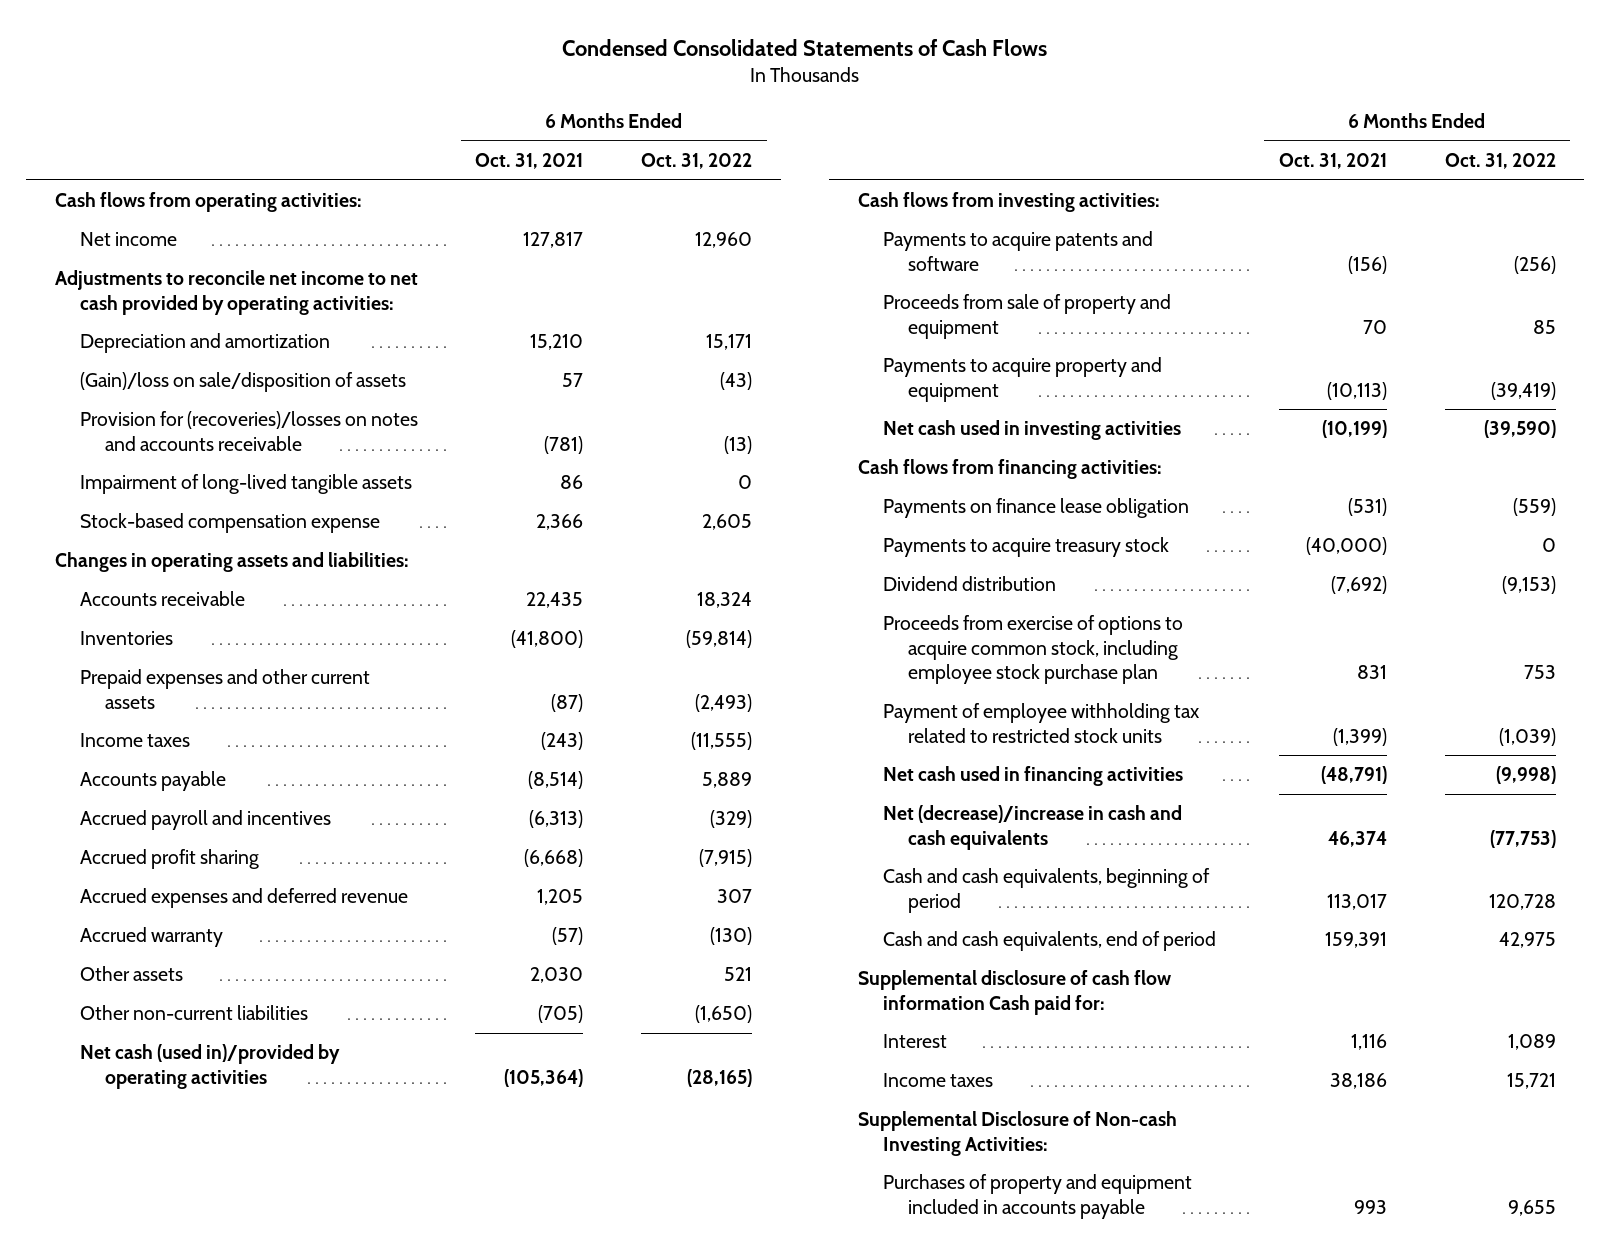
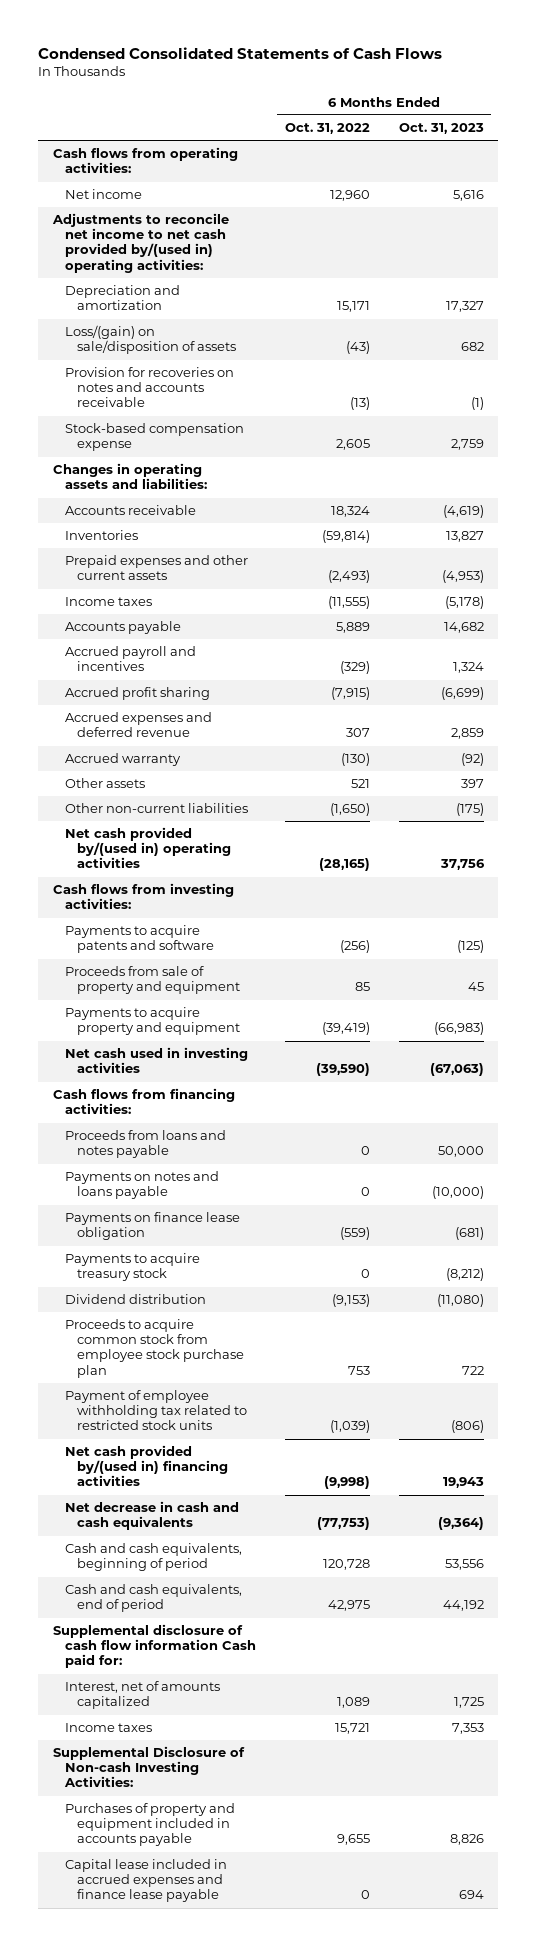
- | 6 Months Ended Oct. 31, 2021 | 6 Months Ended Oct. 31, 2022
+ | 6 Months Ended Oct. 31, 2022 | 6 Months Ended Oct. 31, 2023
- Adjustments to reconcile net income to net cash provided by operating activities:
+ Adjustments to reconcile net income to net cash provided by/(used in) operating activities:
- (Gain)/loss on sale/disposition of assets | 57 | (43)
- Provision for (recoveries)/losses on notes and accounts receivable | (781) | (13)
- Impairment of long-lived tangible assets | 86 | 0
+ Loss/(gain) on sale/disposition of assets | (43) | 682
+ Provision for recoveries on notes and accounts receivable | (13) | (1)
- Net cash (used in)/provided by operating activities | (105,364) | (28,165)
+ Net cash provided by/(used in) operating activities | (28,165) | 37,756
+ Proceeds from loans and notes payable | 0 | 50,000
+ Payments on notes and loans payable | 0 | (10,000)
- Proceeds from exercise of options to acquire common stock, including employee stock purchase plan | 831 | 753
+ Proceeds to acquire common stock from employee stock purchase plan | 753 | 722
- Net cash used in financing activities | (48,791) | (9,998)
- Net (decrease)/increase in cash and cash equivalents | 46,374 | (77,753)
+ Net cash provided by/(used in) financing activities | (9,998) | 19,943
+ Net decrease in cash and cash equivalents | (77,753) | (9,364)
- Interest | 1,116 | 1,089
+ Interest, net of amounts capitalized | 1,089 | 1,725
+ Capital lease included in accrued expenses and finance lease payable | 0 | 694

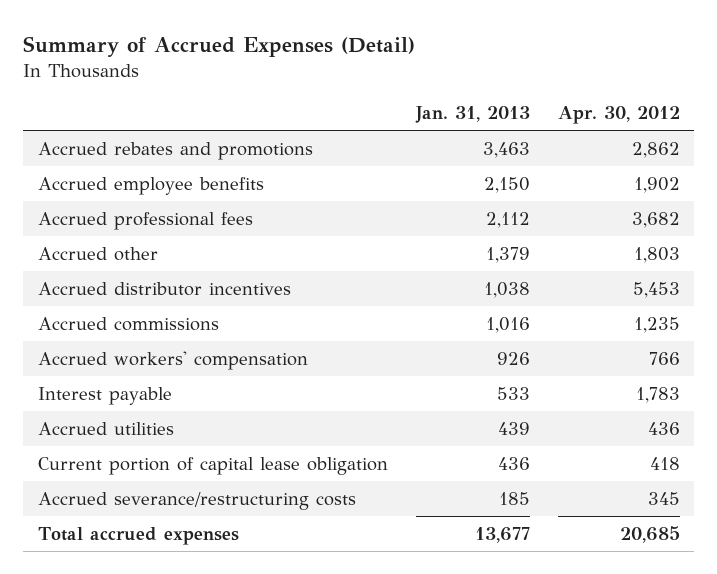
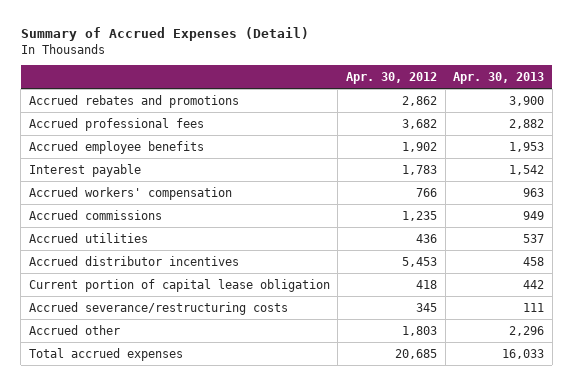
- | Jan. 31, 2013 | Apr. 30, 2012
+ | Apr. 30, 2012 | Apr. 30, 2013
moved down: Accrued employee benefits | 1,902 | 1,953
moved down: Accrued workers' compensation | 766 | 963
moved down: Accrued commissions | 1,235 | 949
moved down: Accrued distributor incentives | 5,453 | 458
moved down: Accrued other | 1,803 | 2,296

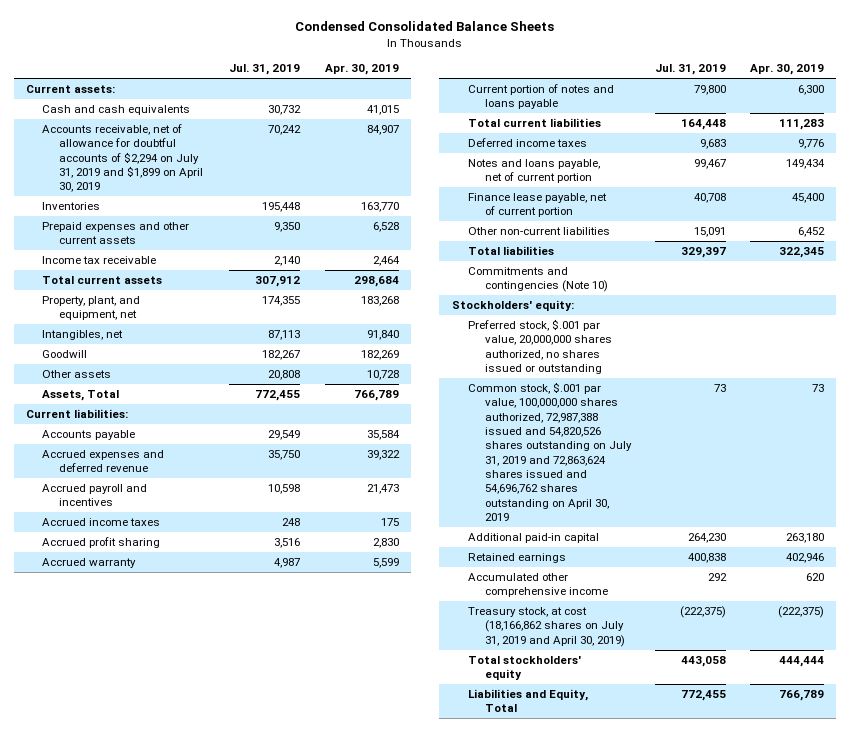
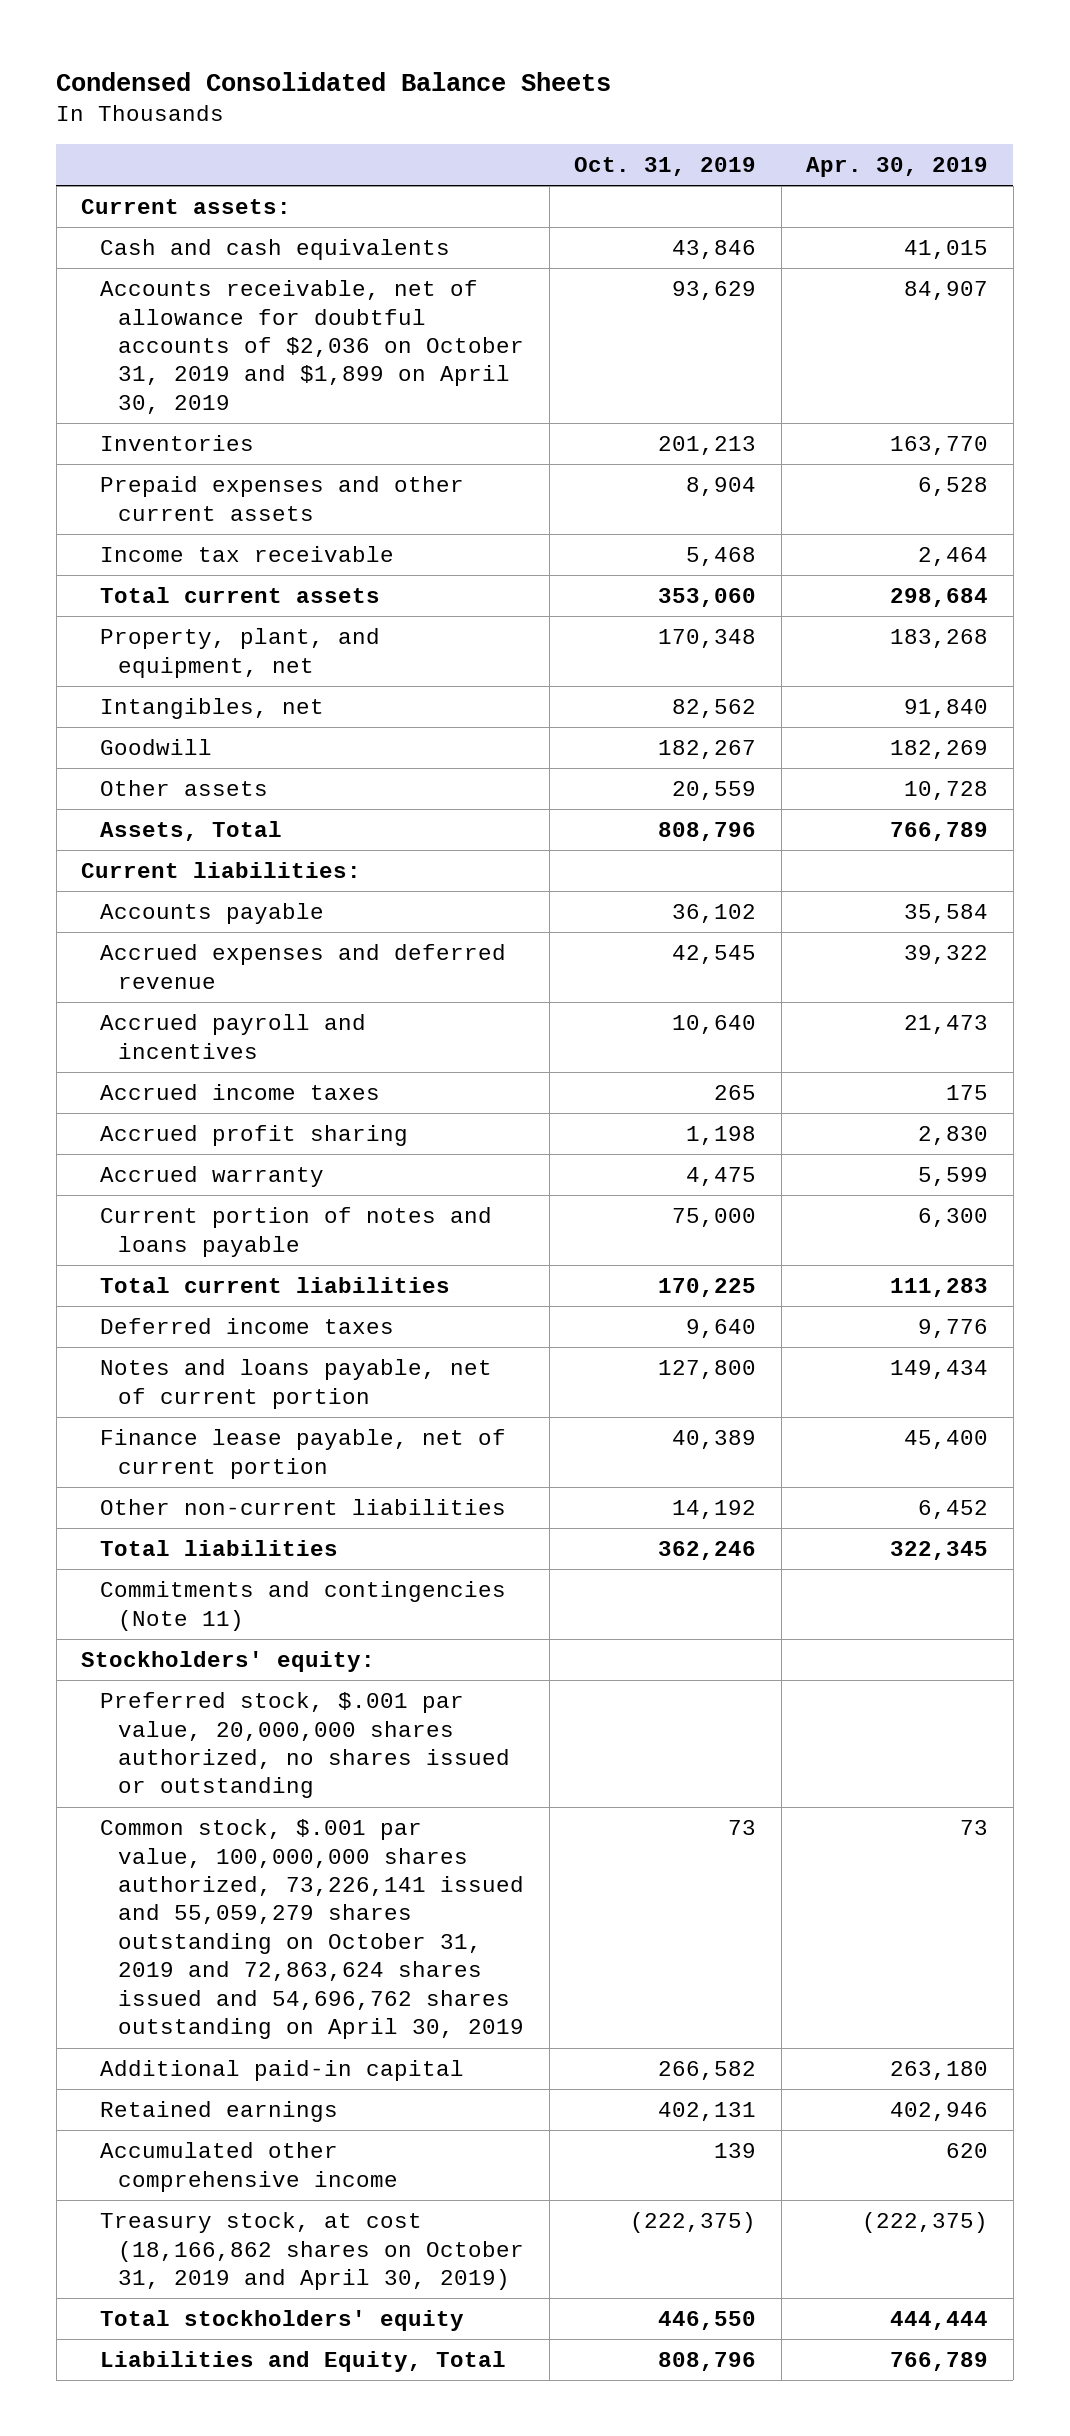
- | Jul. 31, 2019 | Apr. 30, 2019
+ | Oct. 31, 2019 | Apr. 30, 2019
- Accounts receivable, net of allowance for doubtful accounts of $2,294 on July 31, 2019 and $1,899 on April 30, 2019 | 70,242 | 84,907
+ Accounts receivable, net of allowance for doubtful accounts of $2,036 on October 31, 2019 and $1,899 on April 30, 2019 | 93,629 | 84,907
- Commitments and contingencies (Note 10)
+ Commitments and contingencies (Note 11)
- Common stock, $.001 par value, 100,000,000 shares authorized, 72,987,388 issued and 54,820,526 shares outstanding on July 31, 2019 and 72,863,624 shares issued and 54,696,762 shares outstanding on April 30, 2019 | 73 | 73
+ Common stock, $.001 par value, 100,000,000 shares authorized, 73,226,141 issued and 55,059,279 shares outstanding on October 31, 2019 and 72,863,624 shares issued and 54,696,762 shares outstanding on April 30, 2019 | 73 | 73
- Treasury stock, at cost (18,166,862 shares on July 31, 2019 and April 30, 2019) | (222,375) | (222,375)
+ Treasury stock, at cost (18,166,862 shares on October 31, 2019 and April 30, 2019) | (222,375) | (222,375)

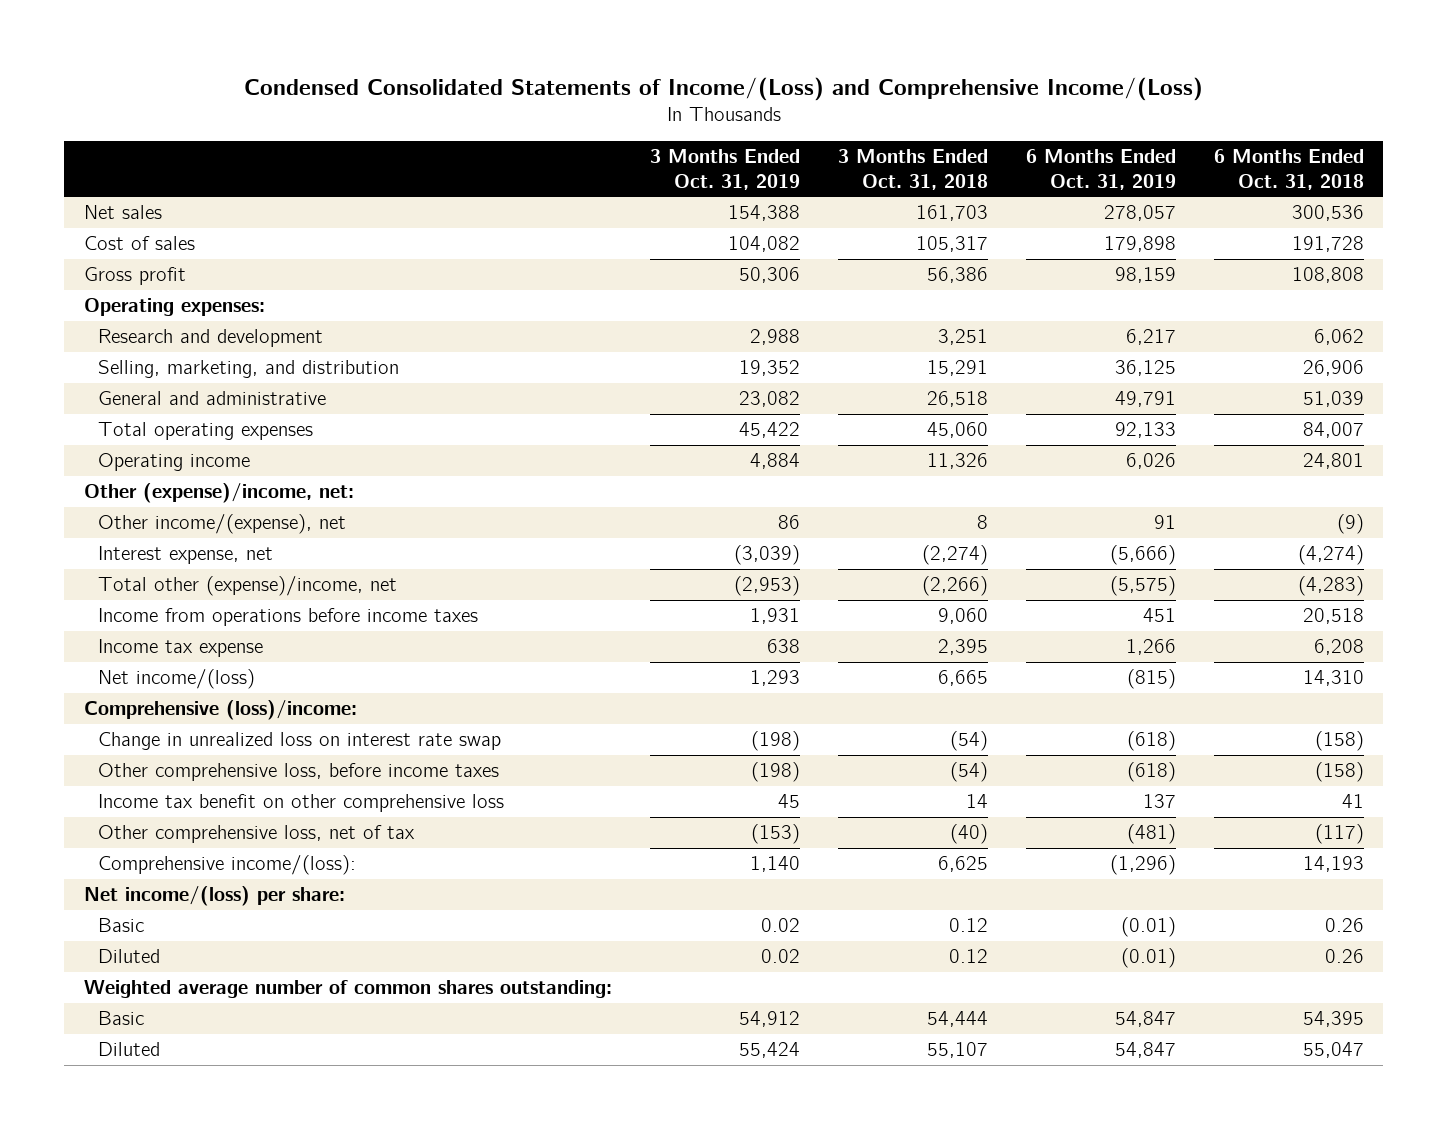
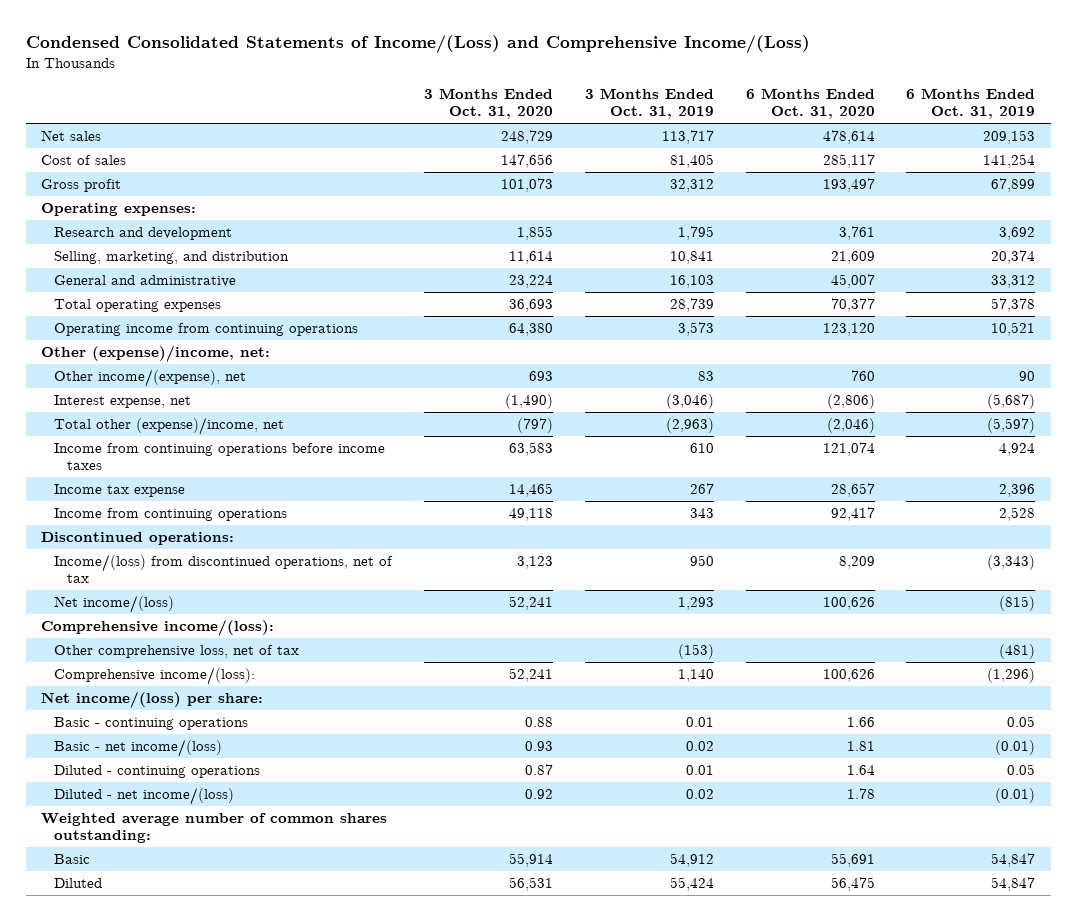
- | 3 Months Ended Oct. 31, 2019 | 3 Months Ended Oct. 31, 2018 | 6 Months Ended Oct. 31, 2019 | 6 Months Ended Oct. 31, 2018
+ | 3 Months Ended Oct. 31, 2020 | 3 Months Ended Oct. 31, 2019 | 6 Months Ended Oct. 31, 2020 | 6 Months Ended Oct. 31, 2019
- Net sales | 154,388 | 161,703 | 278,057 | 300,536
- Cost of sales | 104,082 | 105,317 | 179,898 | 191,728
- Gross profit | 50,306 | 56,386 | 98,159 | 108,808
+ Net sales | 248,729 | 113,717 | 478,614 | 209,153
+ Cost of sales | 147,656 | 81,405 | 285,117 | 141,254
+ Gross profit | 101,073 | 32,312 | 193,497 | 67,899
- Research and development | 2,988 | 3,251 | 6,217 | 6,062
- Selling, marketing, and distribution | 19,352 | 15,291 | 36,125 | 26,906
- General and administrative | 23,082 | 26,518 | 49,791 | 51,039
- Total operating expenses | 45,422 | 45,060 | 92,133 | 84,007
- Operating income | 4,884 | 11,326 | 6,026 | 24,801
+ Research and development | 1,855 | 1,795 | 3,761 | 3,692
+ Selling, marketing, and distribution | 11,614 | 10,841 | 21,609 | 20,374
+ General and administrative | 23,224 | 16,103 | 45,007 | 33,312
+ Total operating expenses | 36,693 | 28,739 | 70,377 | 57,378
+ Operating income from continuing operations | 64,380 | 3,573 | 123,120 | 10,521
- Other income/(expense), net | 86 | 8 | 91 | (9)
- Interest expense, net | (3,039) | (2,274) | (5,666) | (4,274)
- Total other (expense)/income, net | (2,953) | (2,266) | (5,575) | (4,283)
- Income from operations before income taxes | 1,931 | 9,060 | 451 | 20,518
- Income tax expense | 638 | 2,395 | 1,266 | 6,208
+ Other income/(expense), net | 693 | 83 | 760 | 90
+ Interest expense, net | (1,490) | (3,046) | (2,806) | (5,687)
+ Total other (expense)/income, net | (797) | (2,963) | (2,046) | (5,597)
+ Income from continuing operations before income taxes | 63,583 | 610 | 121,074 | 4,924
+ Income tax expense | 14,465 | 267 | 28,657 | 2,396
+ Income from continuing operations | 49,118 | 343 | 92,417 | 2,528
+ Discontinued operations:
+ Income/(loss) from discontinued operations, net of tax | 3,123 | 950 | 8,209 | (3,343)
- Comprehensive (loss)/income:
- Change in unrealized loss on interest rate swap | (198) | (54) | (618) | (158)
- Other comprehensive loss, before income taxes | (198) | (54) | (618) | (158)
- Income tax benefit on other comprehensive loss | 45 | 14 | 137 | 41
+ Comprehensive income/(loss):
- Basic | 0.02 | 0.12 | (0.01) | 0.26
- Diluted | 0.02 | 0.12 | (0.01) | 0.26
+ Basic - continuing operations | 0.88 | 0.01 | 1.66 | 0.05
+ Basic - net income/(loss) | 0.93 | 0.02 | 1.81 | (0.01)
+ Diluted - continuing operations | 0.87 | 0.01 | 1.64 | 0.05
+ Diluted - net income/(loss) | 0.92 | 0.02 | 1.78 | (0.01)

